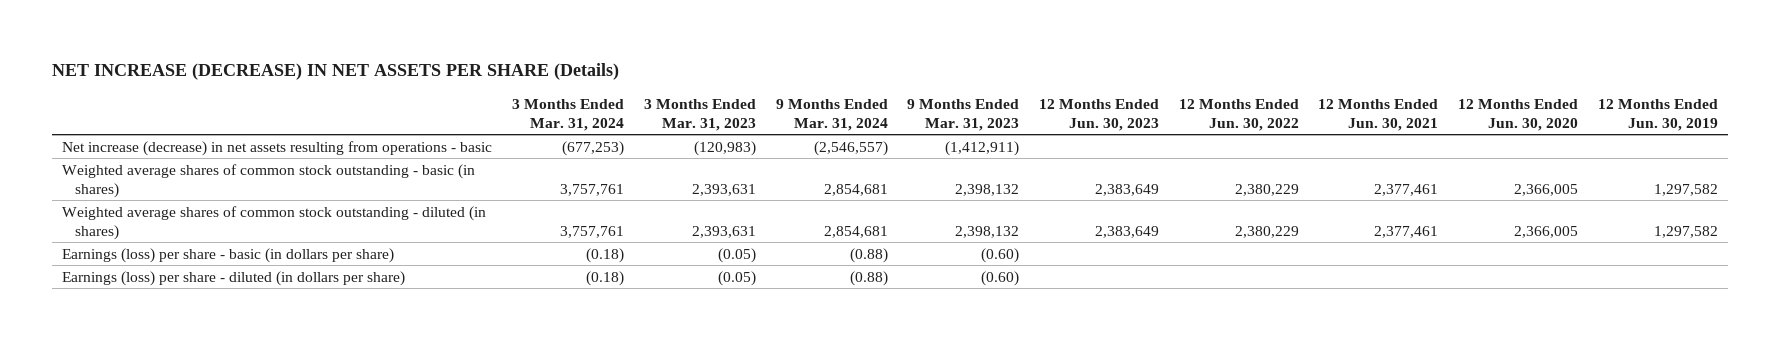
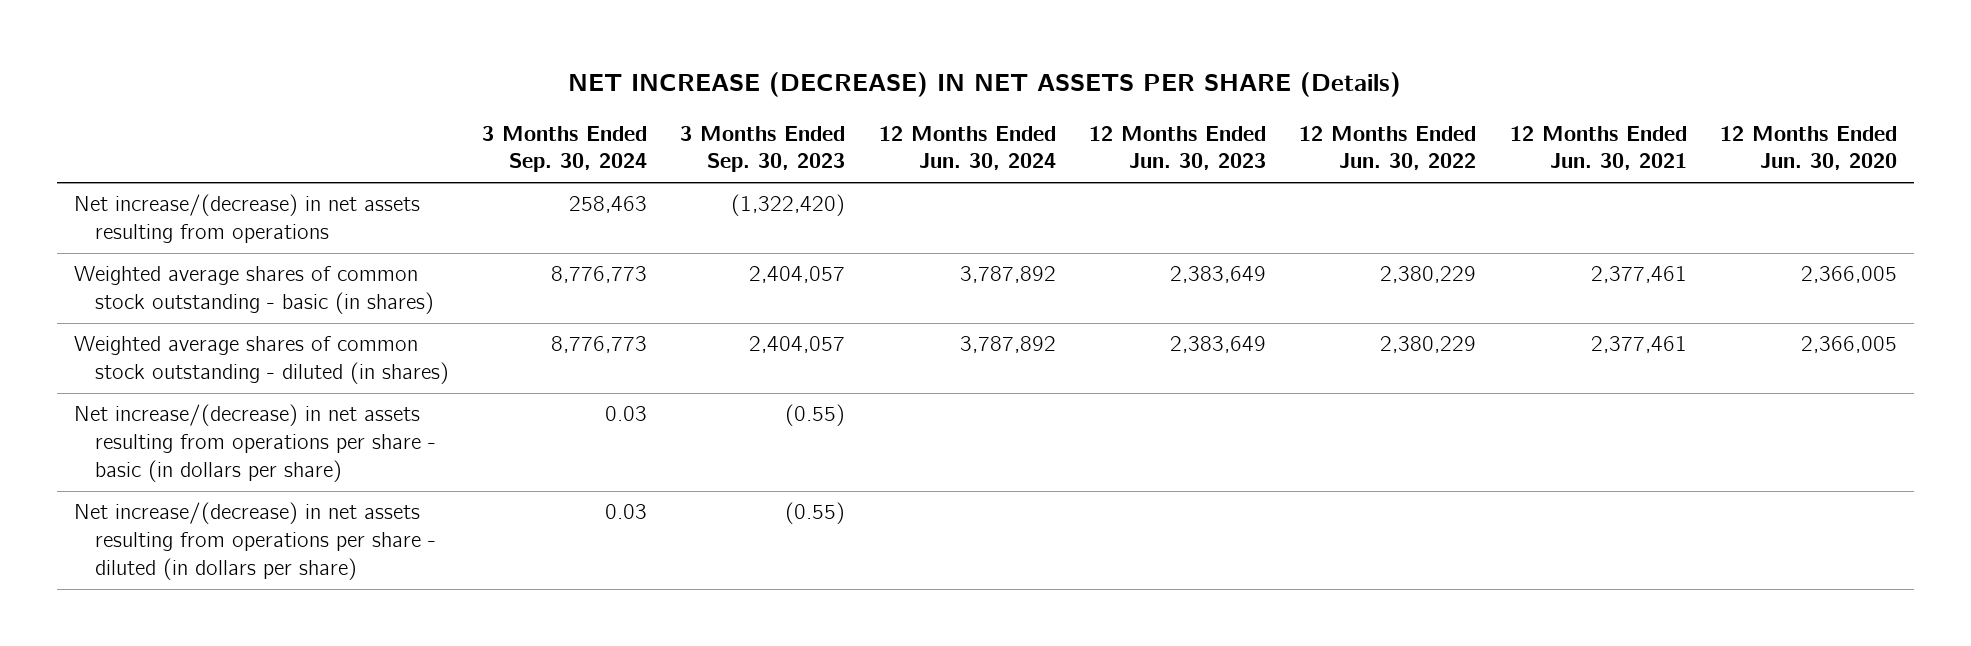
- | 3 Months Ended Mar. 31, 2024 | 3 Months Ended Mar. 31, 2023 | 9 Months Ended Mar. 31, 2024 | 9 Months Ended Mar. 31, 2023 | 12 Months Ended Jun. 30, 2023 | 12 Months Ended Jun. 30, 2022 | 12 Months Ended Jun. 30, 2021 | 12 Months Ended Jun. 30, 2020 | 12 Months Ended Jun. 30, 2019
+ | 3 Months Ended Sep. 30, 2024 | 3 Months Ended Sep. 30, 2023 | 12 Months Ended Jun. 30, 2024 | 12 Months Ended Jun. 30, 2023 | 12 Months Ended Jun. 30, 2022 | 12 Months Ended Jun. 30, 2021 | 12 Months Ended Jun. 30, 2020
- Net increase (decrease) in net assets resulting from operations - basic | (677,253) | (120,983) | (2,546,557) | (1,412,911) | | | | |
+ Net increase/(decrease) in net assets resulting from operations | 258,463 | (1,322,420) | | | | |
- Earnings (loss) per share - basic (in dollars per share) | (0.18) | (0.05) | (0.88) | (0.60) | | | | |
- Earnings (loss) per share - diluted (in dollars per share) | (0.18) | (0.05) | (0.88) | (0.60) | | | | |
+ Net increase/(decrease) in net assets resulting from operations per share - basic (in dollars per share) | 0.03 | (0.55) | | | | |
+ Net increase/(decrease) in net assets resulting from operations per share - diluted (in dollars per share) | 0.03 | (0.55) | | | | |

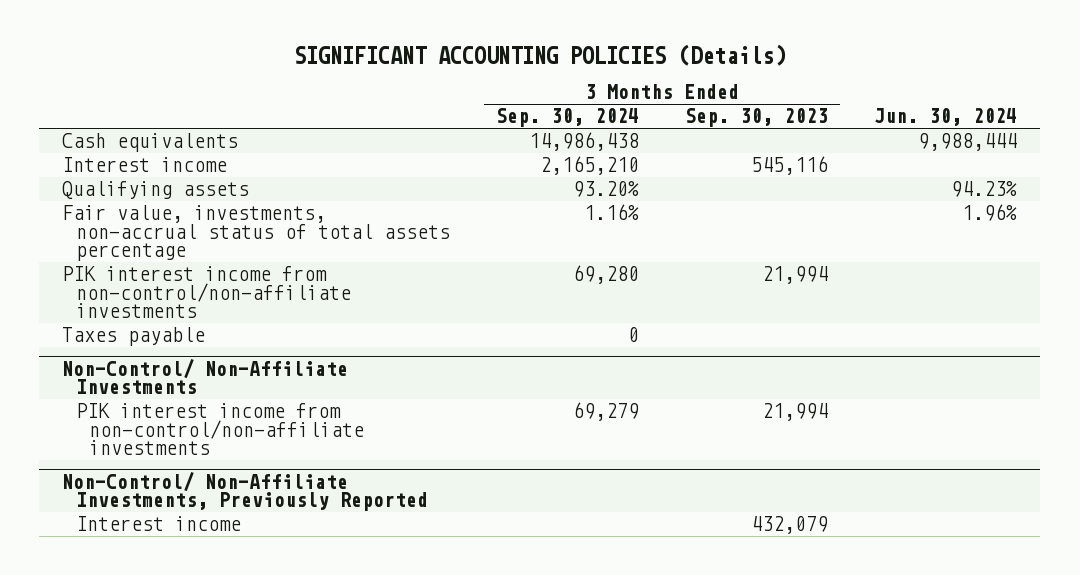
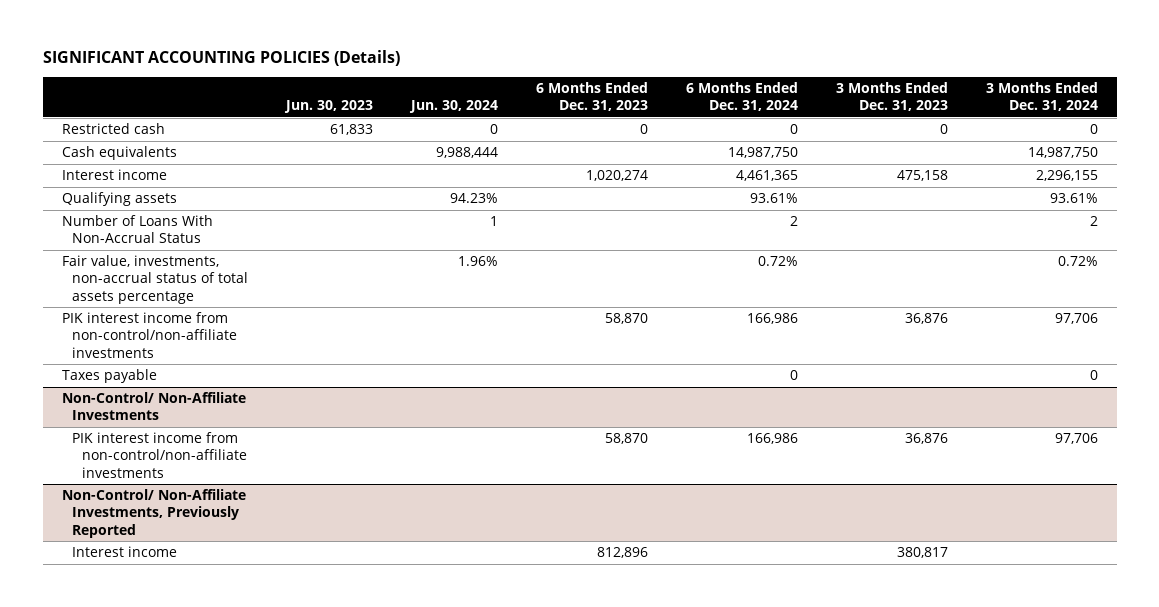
- | 3 Months Ended Sep. 30, 2024 | 3 Months Ended Sep. 30, 2023 | Jun. 30, 2024
+ | Jun. 30, 2023 | Jun. 30, 2024 | 6 Months Ended Dec. 31, 2023 | 6 Months Ended Dec. 31, 2024 | 3 Months Ended Dec. 31, 2023 | 3 Months Ended Dec. 31, 2024
+ Restricted cash | 61,833 | 0 | 0 | 0 | 0 | 0
+ Number of Loans With Non-Accrual Status | | 1 | | 2 | | 2

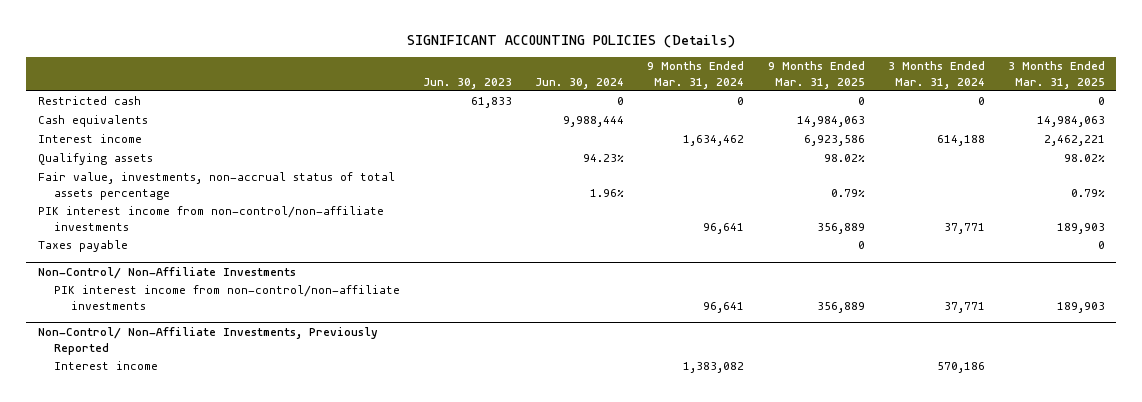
- | Jun. 30, 2023 | Jun. 30, 2024 | 6 Months Ended Dec. 31, 2023 | 6 Months Ended Dec. 31, 2024 | 3 Months Ended Dec. 31, 2023 | 3 Months Ended Dec. 31, 2024
+ | Jun. 30, 2023 | Jun. 30, 2024 | 9 Months Ended Mar. 31, 2024 | 9 Months Ended Mar. 31, 2025 | 3 Months Ended Mar. 31, 2024 | 3 Months Ended Mar. 31, 2025
- Number of Loans With Non-Accrual Status | | 1 | | 2 | | 2

